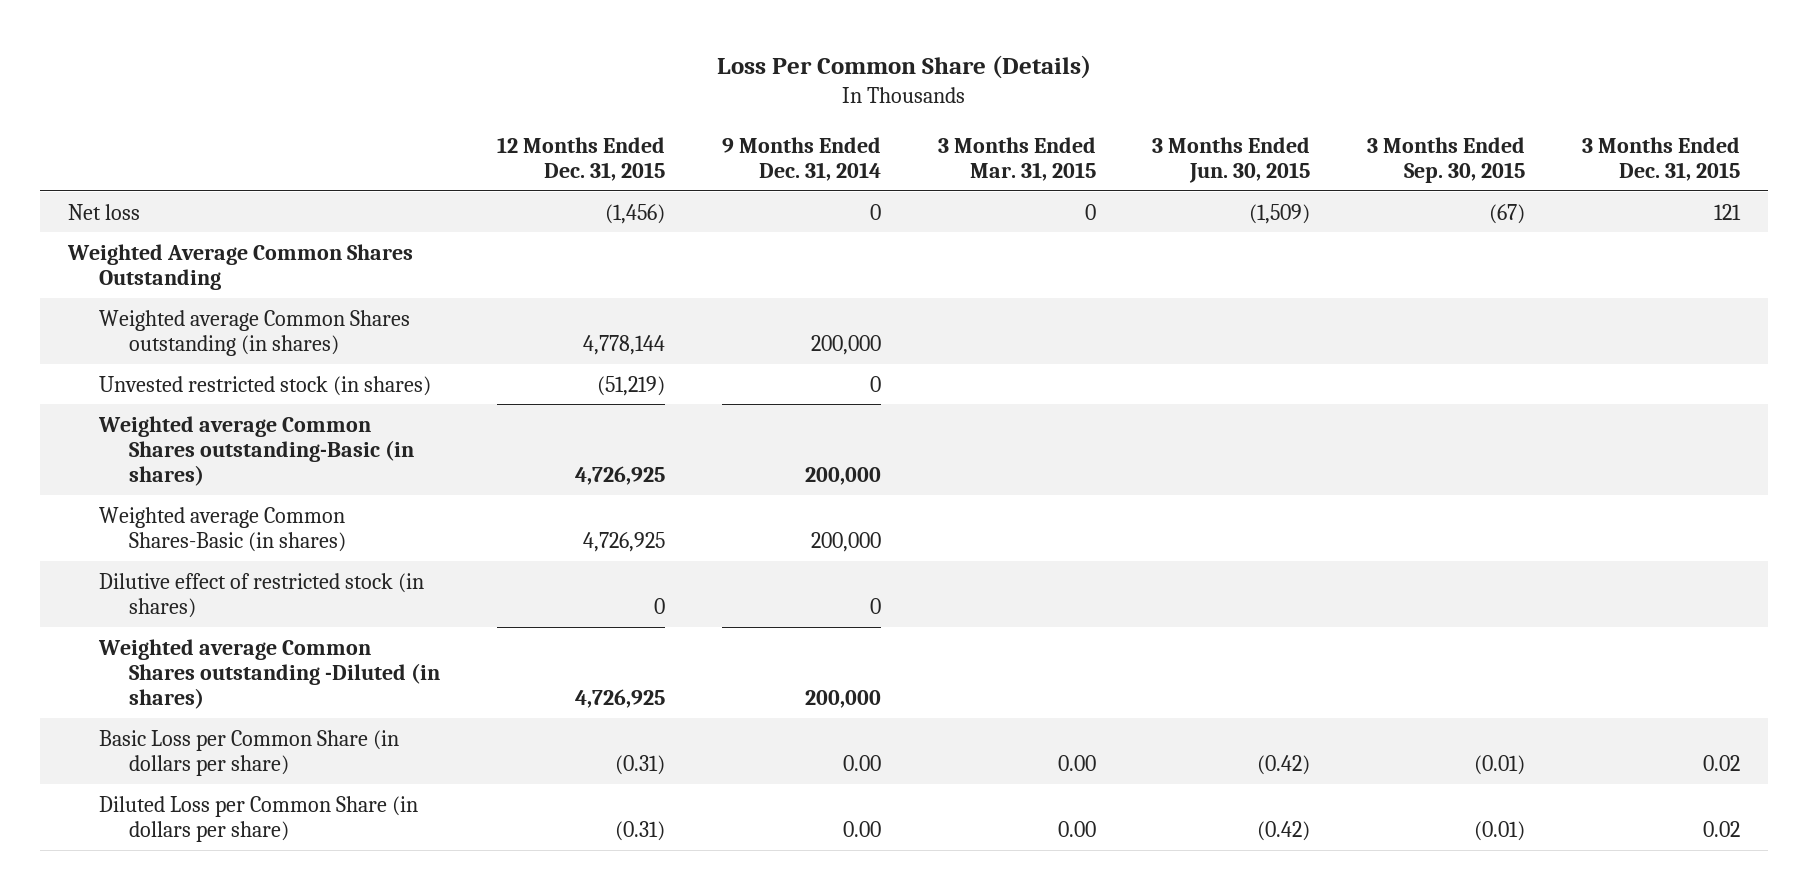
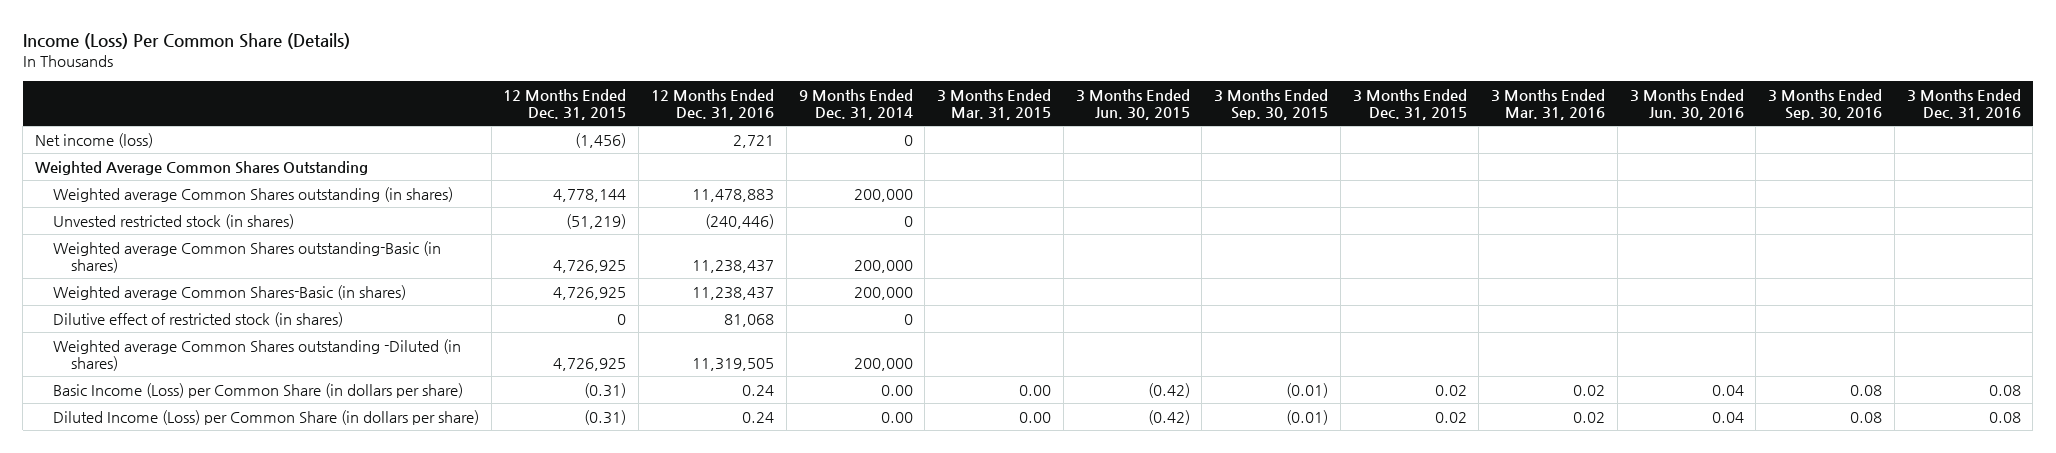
- Loss Per Common Share (Details)
+ Income (Loss) Per Common Share (Details)
- | 12 Months Ended Dec. 31, 2015 | 9 Months Ended Dec. 31, 2014 | 3 Months Ended Mar. 31, 2015 | 3 Months Ended Jun. 30, 2015 | 3 Months Ended Sep. 30, 2015 | 3 Months Ended Dec. 31, 2015
+ | 12 Months Ended Dec. 31, 2015 | 12 Months Ended Dec. 31, 2016 | 9 Months Ended Dec. 31, 2014 | 3 Months Ended Mar. 31, 2015 | 3 Months Ended Jun. 30, 2015 | 3 Months Ended Sep. 30, 2015 | 3 Months Ended Dec. 31, 2015 | 3 Months Ended Mar. 31, 2016 | 3 Months Ended Jun. 30, 2016 | 3 Months Ended Sep. 30, 2016 | 3 Months Ended Dec. 31, 2016
- Net loss | (1,456) | 0 | 0 | (1,509) | (67) | 121
+ Net income (loss) | (1,456) | 2,721 | 0 | | | | | | | |
- Basic Loss per Common Share (in dollars per share) | (0.31) | 0.00 | 0.00 | (0.42) | (0.01) | 0.02
- Diluted Loss per Common Share (in dollars per share) | (0.31) | 0.00 | 0.00 | (0.42) | (0.01) | 0.02
+ Basic Income (Loss) per Common Share (in dollars per share) | (0.31) | 0.24 | 0.00 | 0.00 | (0.42) | (0.01) | 0.02 | 0.02 | 0.04 | 0.08 | 0.08
+ Diluted Income (Loss) per Common Share (in dollars per share) | (0.31) | 0.24 | 0.00 | 0.00 | (0.42) | (0.01) | 0.02 | 0.02 | 0.04 | 0.08 | 0.08

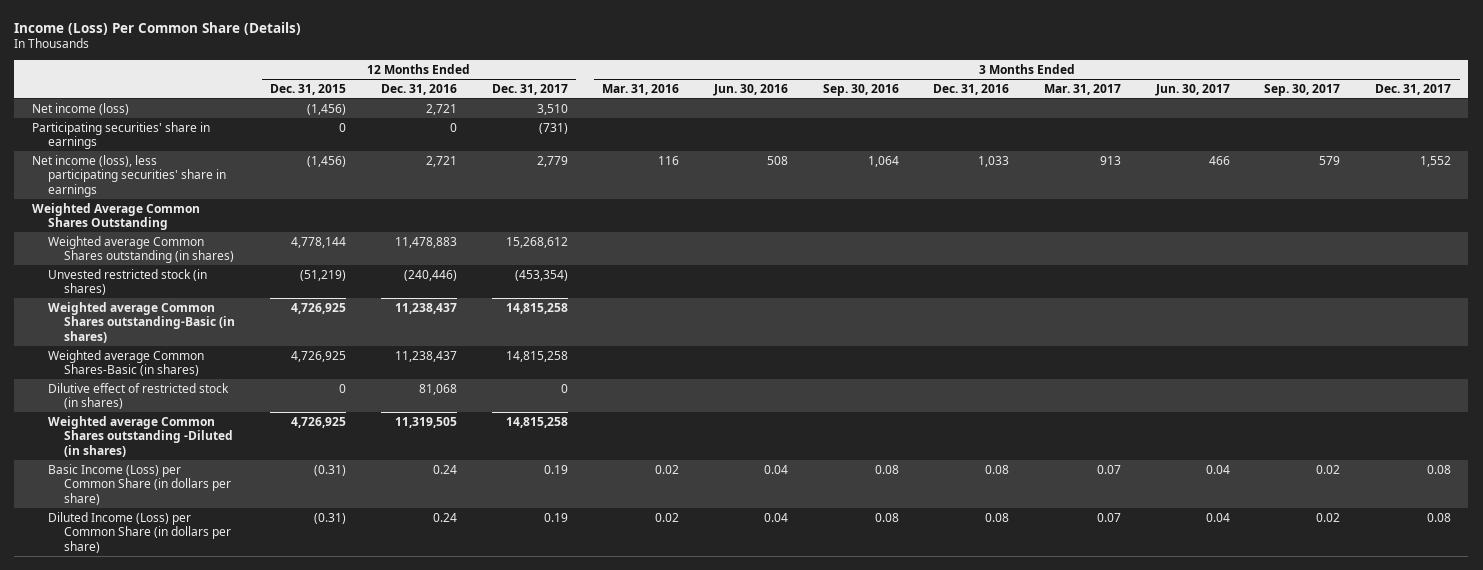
- | 12 Months Ended Dec. 31, 2015 | 12 Months Ended Dec. 31, 2016 | 9 Months Ended Dec. 31, 2014 | 3 Months Ended Mar. 31, 2015 | 3 Months Ended Jun. 30, 2015 | 3 Months Ended Sep. 30, 2015 | 3 Months Ended Dec. 31, 2015 | 3 Months Ended Mar. 31, 2016 | 3 Months Ended Jun. 30, 2016 | 3 Months Ended Sep. 30, 2016 | 3 Months Ended Dec. 31, 2016
+ | 12 Months Ended Dec. 31, 2015 | 12 Months Ended Dec. 31, 2016 | 12 Months Ended Dec. 31, 2017 | 3 Months Ended Mar. 31, 2016 | 3 Months Ended Jun. 30, 2016 | 3 Months Ended Sep. 30, 2016 | 3 Months Ended Dec. 31, 2016 | 3 Months Ended Mar. 31, 2017 | 3 Months Ended Jun. 30, 2017 | 3 Months Ended Sep. 30, 2017 | 3 Months Ended Dec. 31, 2017
+ Participating securities' share in earnings | 0 | 0 | (731) | | | | | | | |
+ Net income (loss), less participating securities' share in earnings | (1,456) | 2,721 | 2,779 | 116 | 508 | 1,064 | 1,033 | 913 | 466 | 579 | 1,552

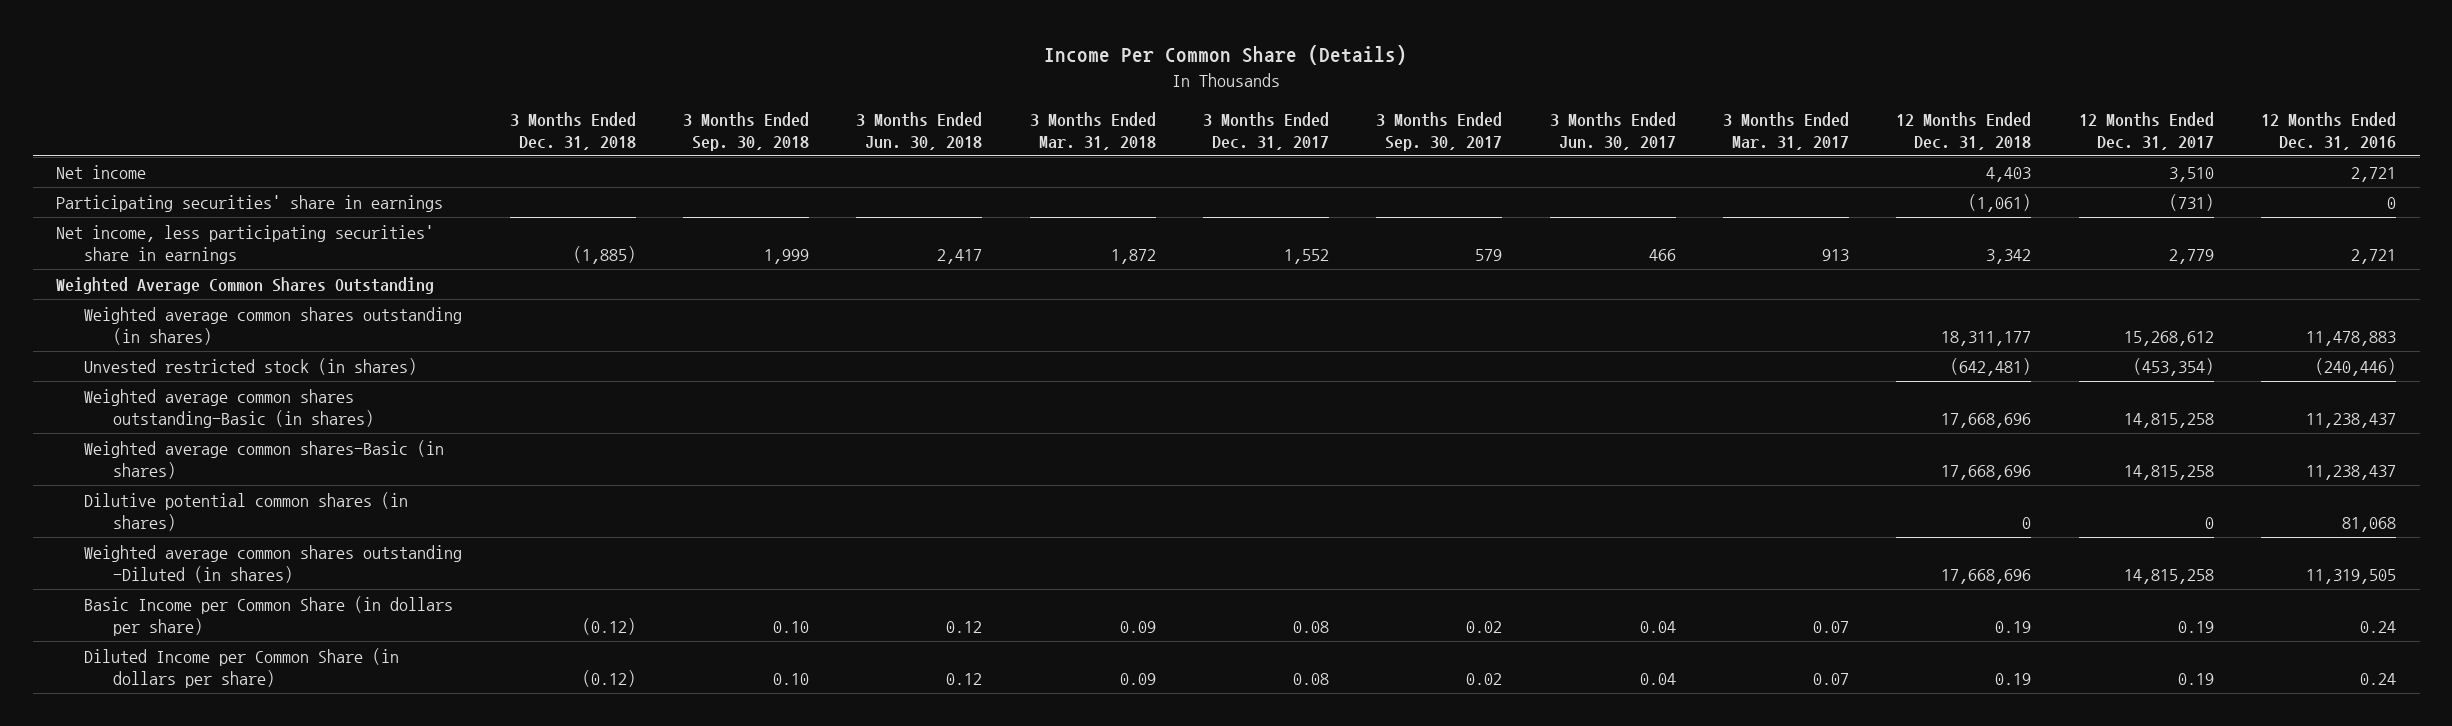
- Income (Loss) Per Common Share (Details)
+ Income Per Common Share (Details)
- | 12 Months Ended Dec. 31, 2015 | 12 Months Ended Dec. 31, 2016 | 12 Months Ended Dec. 31, 2017 | 3 Months Ended Mar. 31, 2016 | 3 Months Ended Jun. 30, 2016 | 3 Months Ended Sep. 30, 2016 | 3 Months Ended Dec. 31, 2016 | 3 Months Ended Mar. 31, 2017 | 3 Months Ended Jun. 30, 2017 | 3 Months Ended Sep. 30, 2017 | 3 Months Ended Dec. 31, 2017
+ | 3 Months Ended Dec. 31, 2018 | 3 Months Ended Sep. 30, 2018 | 3 Months Ended Jun. 30, 2018 | 3 Months Ended Mar. 31, 2018 | 3 Months Ended Dec. 31, 2017 | 3 Months Ended Sep. 30, 2017 | 3 Months Ended Jun. 30, 2017 | 3 Months Ended Mar. 31, 2017 | 12 Months Ended Dec. 31, 2018 | 12 Months Ended Dec. 31, 2017 | 12 Months Ended Dec. 31, 2016
- Net income (loss) | (1,456) | 2,721 | 3,510 | | | | | | | |
+ Net income | | | | | | | | | 4,403 | 3,510 | 2,721
- Net income (loss), less participating securities' share in earnings | (1,456) | 2,721 | 2,779 | 116 | 508 | 1,064 | 1,033 | 913 | 466 | 579 | 1,552
+ Net income, less participating securities' share in earnings | (1,885) | 1,999 | 2,417 | 1,872 | 1,552 | 579 | 466 | 913 | 3,342 | 2,779 | 2,721
- Weighted average Common Shares outstanding (in shares) | 4,778,144 | 11,478,883 | 15,268,612 | | | | | | | |
+ Weighted average common shares outstanding (in shares) | | | | | | | | | 18,311,177 | 15,268,612 | 11,478,883
- Weighted average Common Shares outstanding-Basic (in shares) | 4,726,925 | 11,238,437 | 14,815,258 | | | | | | | |
- Weighted average Common Shares-Basic (in shares) | 4,726,925 | 11,238,437 | 14,815,258 | | | | | | | |
- Dilutive effect of restricted stock (in shares) | 0 | 81,068 | 0 | | | | | | | |
- Weighted average Common Shares outstanding -Diluted (in shares) | 4,726,925 | 11,319,505 | 14,815,258 | | | | | | | |
- Basic Income (Loss) per Common Share (in dollars per share) | (0.31) | 0.24 | 0.19 | 0.02 | 0.04 | 0.08 | 0.08 | 0.07 | 0.04 | 0.02 | 0.08
- Diluted Income (Loss) per Common Share (in dollars per share) | (0.31) | 0.24 | 0.19 | 0.02 | 0.04 | 0.08 | 0.08 | 0.07 | 0.04 | 0.02 | 0.08
+ Weighted average common shares outstanding-Basic (in shares) | | | | | | | | | 17,668,696 | 14,815,258 | 11,238,437
+ Weighted average common shares-Basic (in shares) | | | | | | | | | 17,668,696 | 14,815,258 | 11,238,437
+ Dilutive potential common shares (in shares) | | | | | | | | | 0 | 0 | 81,068
+ Weighted average common shares outstanding -Diluted (in shares) | | | | | | | | | 17,668,696 | 14,815,258 | 11,319,505
+ Basic Income per Common Share (in dollars per share) | (0.12) | 0.10 | 0.12 | 0.09 | 0.08 | 0.02 | 0.04 | 0.07 | 0.19 | 0.19 | 0.24
+ Diluted Income per Common Share (in dollars per share) | (0.12) | 0.10 | 0.12 | 0.09 | 0.08 | 0.02 | 0.04 | 0.07 | 0.19 | 0.19 | 0.24

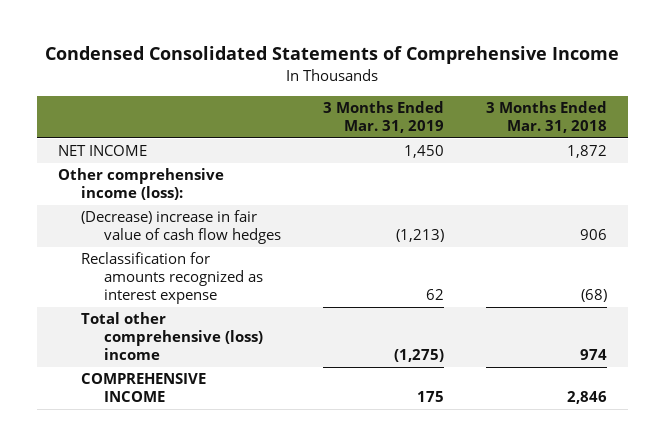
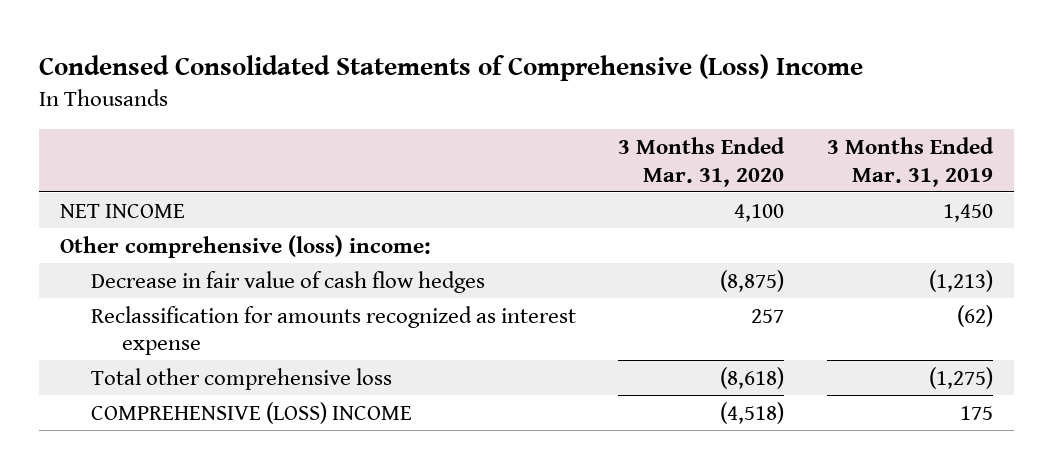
- Condensed Consolidated Statements of Comprehensive Income
+ Condensed Consolidated Statements of Comprehensive (Loss) Income
- | 3 Months Ended Mar. 31, 2019 | 3 Months Ended Mar. 31, 2018
+ | 3 Months Ended Mar. 31, 2020 | 3 Months Ended Mar. 31, 2019
- Other comprehensive income (loss):
- (Decrease) increase in fair value of cash flow hedges | (1,213) | 906
- Reclassification for amounts recognized as interest expense | 62 | (68)
- Total other comprehensive (loss) income | (1,275) | 974
- COMPREHENSIVE INCOME | 175 | 2,846
+ Other comprehensive (loss) income:
+ Decrease in fair value of cash flow hedges | (8,875) | (1,213)
+ Reclassification for amounts recognized as interest expense | 257 | (62)
+ Total other comprehensive loss | (8,618) | (1,275)
+ COMPREHENSIVE (LOSS) INCOME | (4,518) | 175

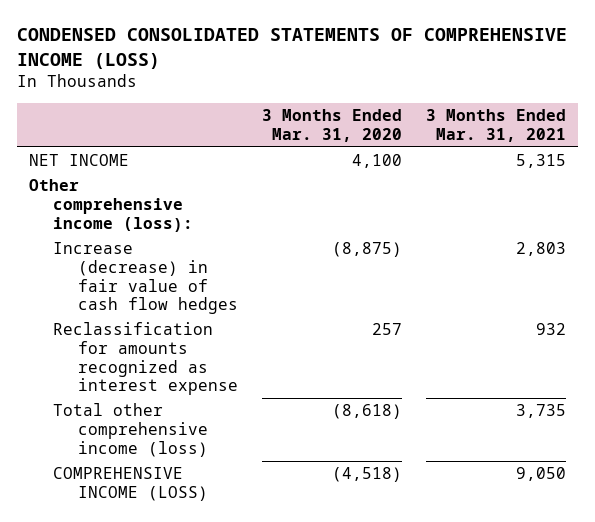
- Condensed Consolidated Statements of Comprehensive (Loss) Income
+ CONDENSED CONSOLIDATED STATEMENTS OF COMPREHENSIVE INCOME (LOSS)
- | 3 Months Ended Mar. 31, 2020 | 3 Months Ended Mar. 31, 2019
+ | 3 Months Ended Mar. 31, 2020 | 3 Months Ended Mar. 31, 2021
- Other comprehensive (loss) income:
- Decrease in fair value of cash flow hedges | (8,875) | (1,213)
+ Other comprehensive income (loss):
+ Increase (decrease) in fair value of cash flow hedges | (8,875) | 2,803
- Total other comprehensive loss | (8,618) | (1,275)
- COMPREHENSIVE (LOSS) INCOME | (4,518) | 175
+ Total other comprehensive income (loss) | (8,618) | 3,735
+ COMPREHENSIVE INCOME (LOSS) | (4,518) | 9,050

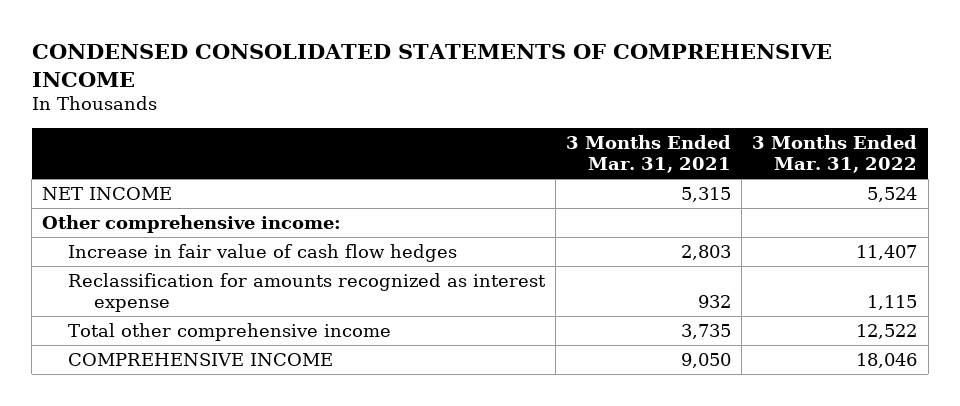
- CONDENSED CONSOLIDATED STATEMENTS OF COMPREHENSIVE INCOME (LOSS)
+ CONDENSED CONSOLIDATED STATEMENTS OF COMPREHENSIVE INCOME
- | 3 Months Ended Mar. 31, 2020 | 3 Months Ended Mar. 31, 2021
+ | 3 Months Ended Mar. 31, 2021 | 3 Months Ended Mar. 31, 2022
- Other comprehensive income (loss):
- Increase (decrease) in fair value of cash flow hedges | (8,875) | 2,803
+ Other comprehensive income:
+ Increase in fair value of cash flow hedges | 2,803 | 11,407
- Total other comprehensive income (loss) | (8,618) | 3,735
- COMPREHENSIVE INCOME (LOSS) | (4,518) | 9,050
+ Total other comprehensive income | 3,735 | 12,522
+ COMPREHENSIVE INCOME | 9,050 | 18,046

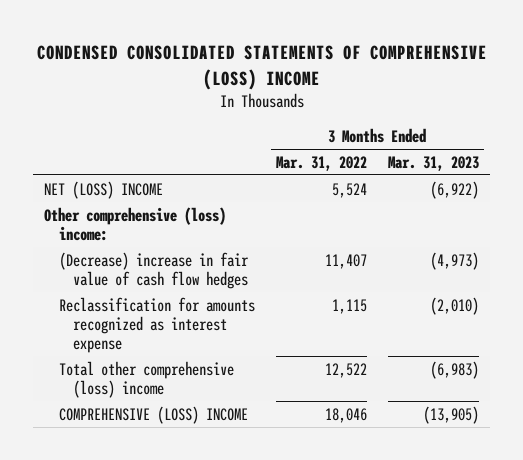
- CONDENSED CONSOLIDATED STATEMENTS OF COMPREHENSIVE INCOME
+ CONDENSED CONSOLIDATED STATEMENTS OF COMPREHENSIVE (LOSS) INCOME
- | 3 Months Ended Mar. 31, 2021 | 3 Months Ended Mar. 31, 2022
+ | 3 Months Ended Mar. 31, 2022 | 3 Months Ended Mar. 31, 2023
- NET INCOME | 5,315 | 5,524
- Other comprehensive income:
- Increase in fair value of cash flow hedges | 2,803 | 11,407
+ NET (LOSS) INCOME | 5,524 | (6,922)
+ Other comprehensive (loss) income:
+ (Decrease) increase in fair value of cash flow hedges | 11,407 | (4,973)
- Total other comprehensive income | 3,735 | 12,522
- COMPREHENSIVE INCOME | 9,050 | 18,046
+ Total other comprehensive (loss) income | 12,522 | (6,983)
+ COMPREHENSIVE (LOSS) INCOME | 18,046 | (13,905)

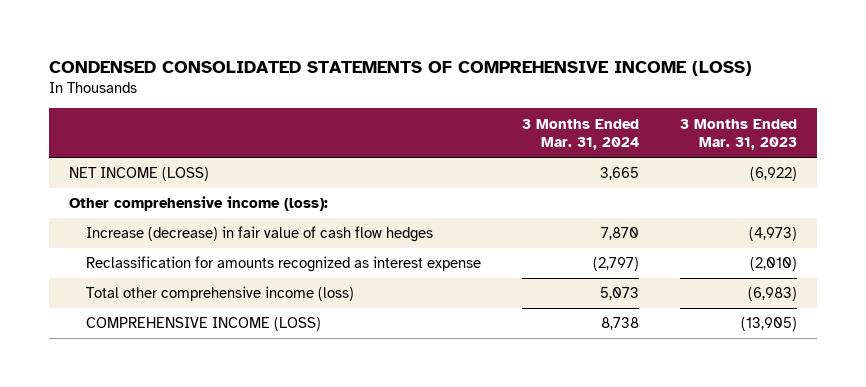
- CONDENSED CONSOLIDATED STATEMENTS OF COMPREHENSIVE (LOSS) INCOME
+ CONDENSED CONSOLIDATED STATEMENTS OF COMPREHENSIVE INCOME (LOSS)
- | 3 Months Ended Mar. 31, 2022 | 3 Months Ended Mar. 31, 2023
+ | 3 Months Ended Mar. 31, 2024 | 3 Months Ended Mar. 31, 2023
- NET (LOSS) INCOME | 5,524 | (6,922)
- Other comprehensive (loss) income:
- (Decrease) increase in fair value of cash flow hedges | 11,407 | (4,973)
+ NET INCOME (LOSS) | 3,665 | (6,922)
+ Other comprehensive income (loss):
+ Increase (decrease) in fair value of cash flow hedges | 7,870 | (4,973)
- Total other comprehensive (loss) income | 12,522 | (6,983)
- COMPREHENSIVE (LOSS) INCOME | 18,046 | (13,905)
+ Total other comprehensive income (loss) | 5,073 | (6,983)
+ COMPREHENSIVE INCOME (LOSS) | 8,738 | (13,905)

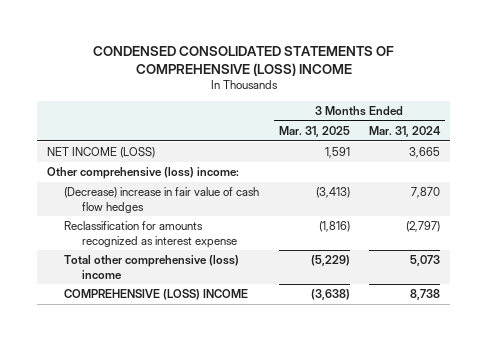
- CONDENSED CONSOLIDATED STATEMENTS OF COMPREHENSIVE INCOME (LOSS)
+ CONDENSED CONSOLIDATED STATEMENTS OF COMPREHENSIVE (LOSS) INCOME
- | 3 Months Ended Mar. 31, 2024 | 3 Months Ended Mar. 31, 2023
+ | 3 Months Ended Mar. 31, 2025 | 3 Months Ended Mar. 31, 2024
- Other comprehensive income (loss):
- Increase (decrease) in fair value of cash flow hedges | 7,870 | (4,973)
+ Other comprehensive (loss) income:
+ (Decrease) increase in fair value of cash flow hedges | (3,413) | 7,870
- Total other comprehensive income (loss) | 5,073 | (6,983)
- COMPREHENSIVE INCOME (LOSS) | 8,738 | (13,905)
+ Total other comprehensive (loss) income | (5,229) | 5,073
+ COMPREHENSIVE (LOSS) INCOME | (3,638) | 8,738

